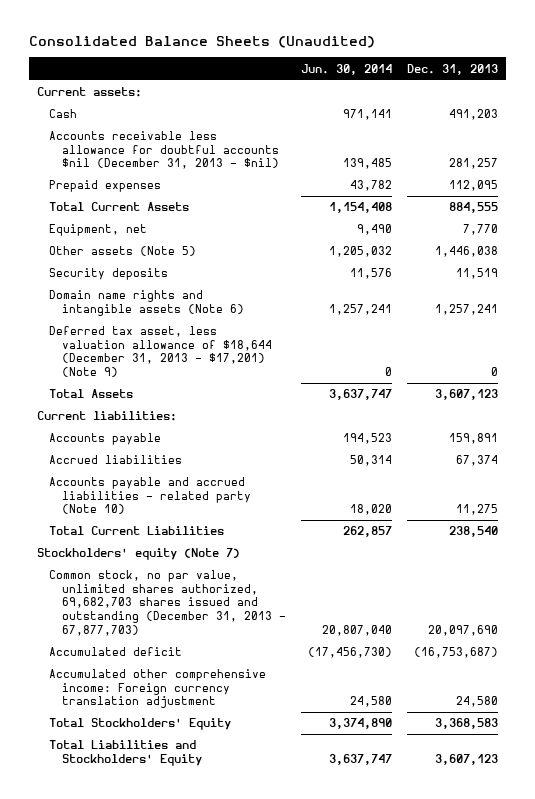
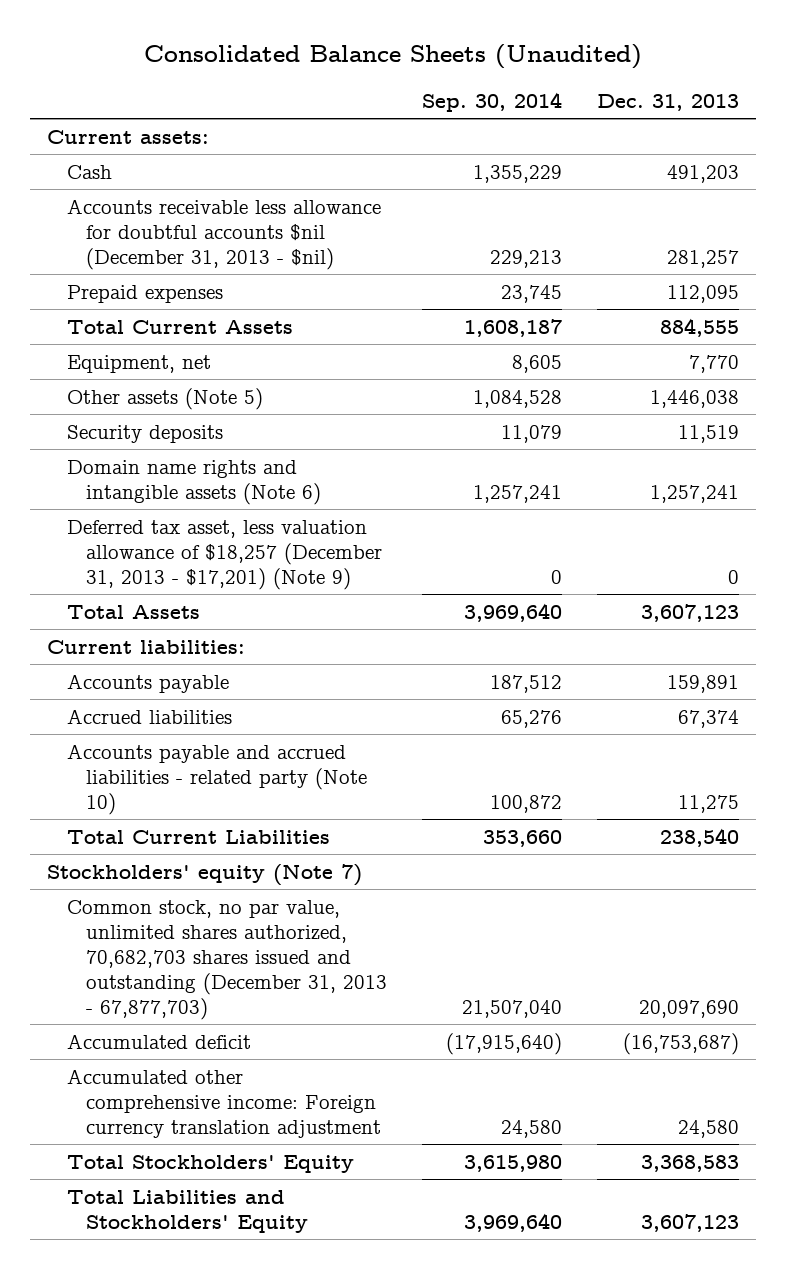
- | Jun. 30, 2014 | Dec. 31, 2013
+ | Sep. 30, 2014 | Dec. 31, 2013
- Deferred tax asset, less valuation allowance of $18,644 (December 31, 2013 - $17,201) (Note 9) | 0 | 0
+ Deferred tax asset, less valuation allowance of $18,257 (December 31, 2013 - $17,201) (Note 9) | 0 | 0
- Common stock, no par value, unlimited shares authorized, 69,682,703 shares issued and outstanding (December 31, 2013 - 67,877,703) | 20,807,040 | 20,097,690
+ Common stock, no par value, unlimited shares authorized, 70,682,703 shares issued and outstanding (December 31, 2013 - 67,877,703) | 21,507,040 | 20,097,690

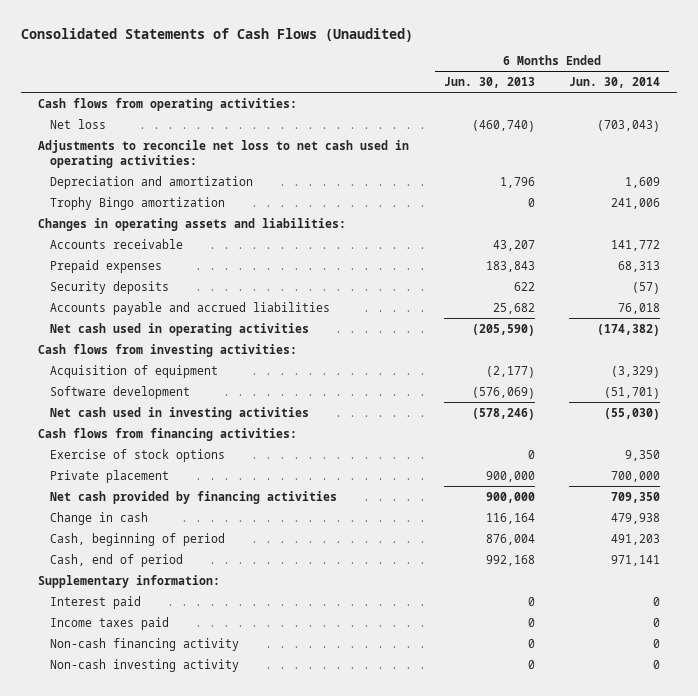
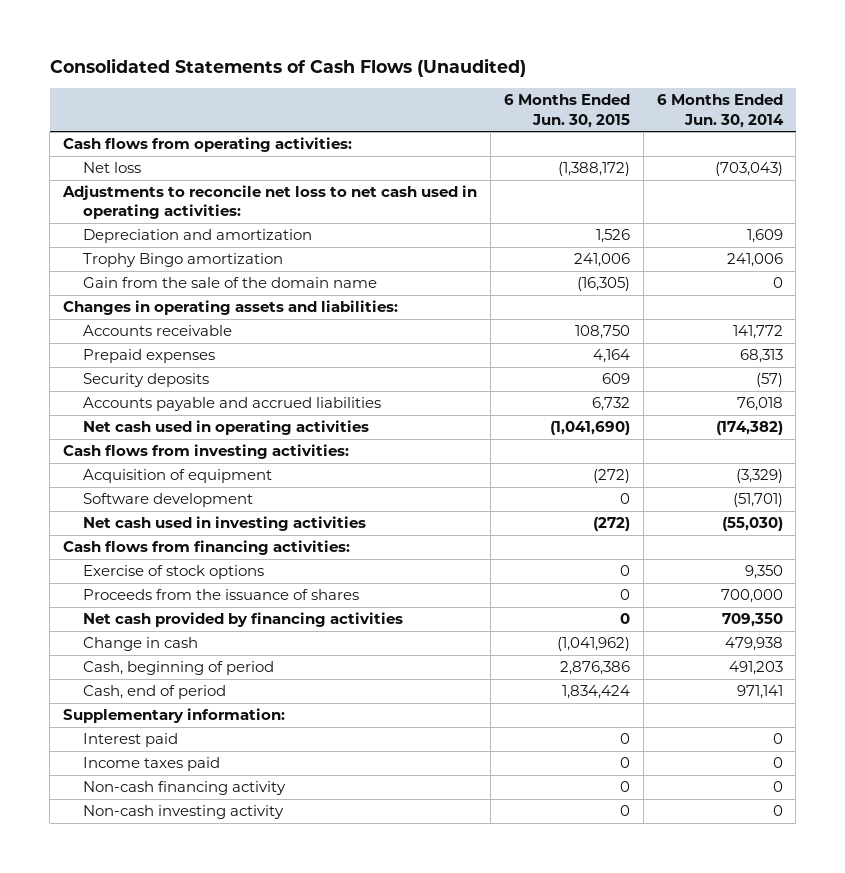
- | 6 Months Ended Jun. 30, 2013 | 6 Months Ended Jun. 30, 2014
+ | 6 Months Ended Jun. 30, 2015 | 6 Months Ended Jun. 30, 2014
+ Gain from the sale of the domain name | (16,305) | 0
- Private placement | 900,000 | 700,000
+ Proceeds from the issuance of shares | 0 | 700,000

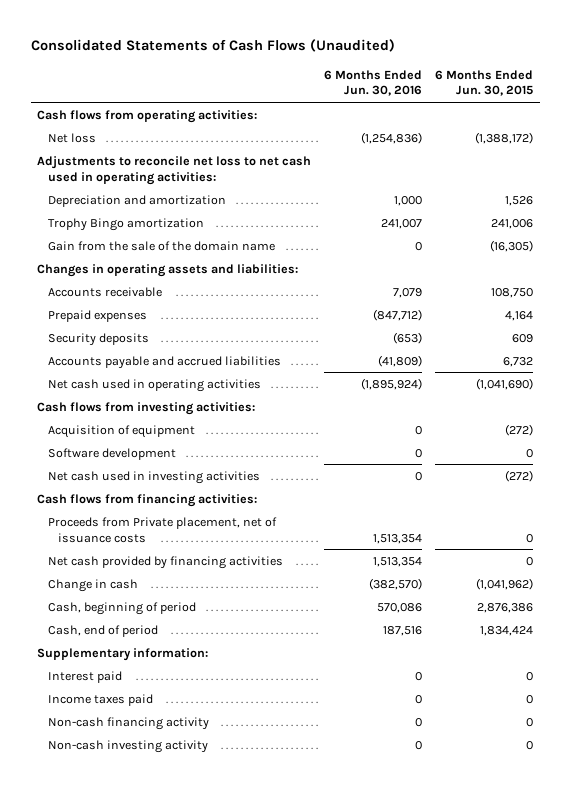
- | 6 Months Ended Jun. 30, 2015 | 6 Months Ended Jun. 30, 2014
+ | 6 Months Ended Jun. 30, 2016 | 6 Months Ended Jun. 30, 2015
- Exercise of stock options | 0 | 9,350
- Proceeds from the issuance of shares | 0 | 700,000
+ Proceeds from Private placement, net of issuance costs | 1,513,354 | 0

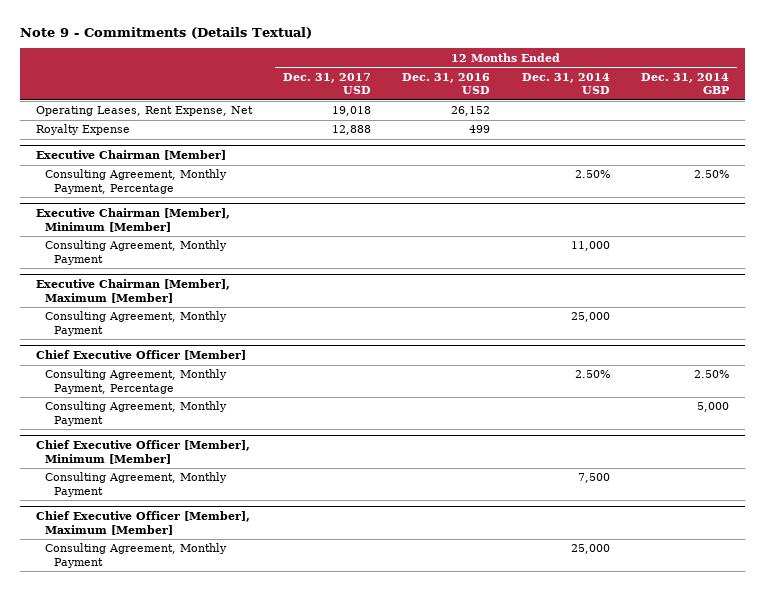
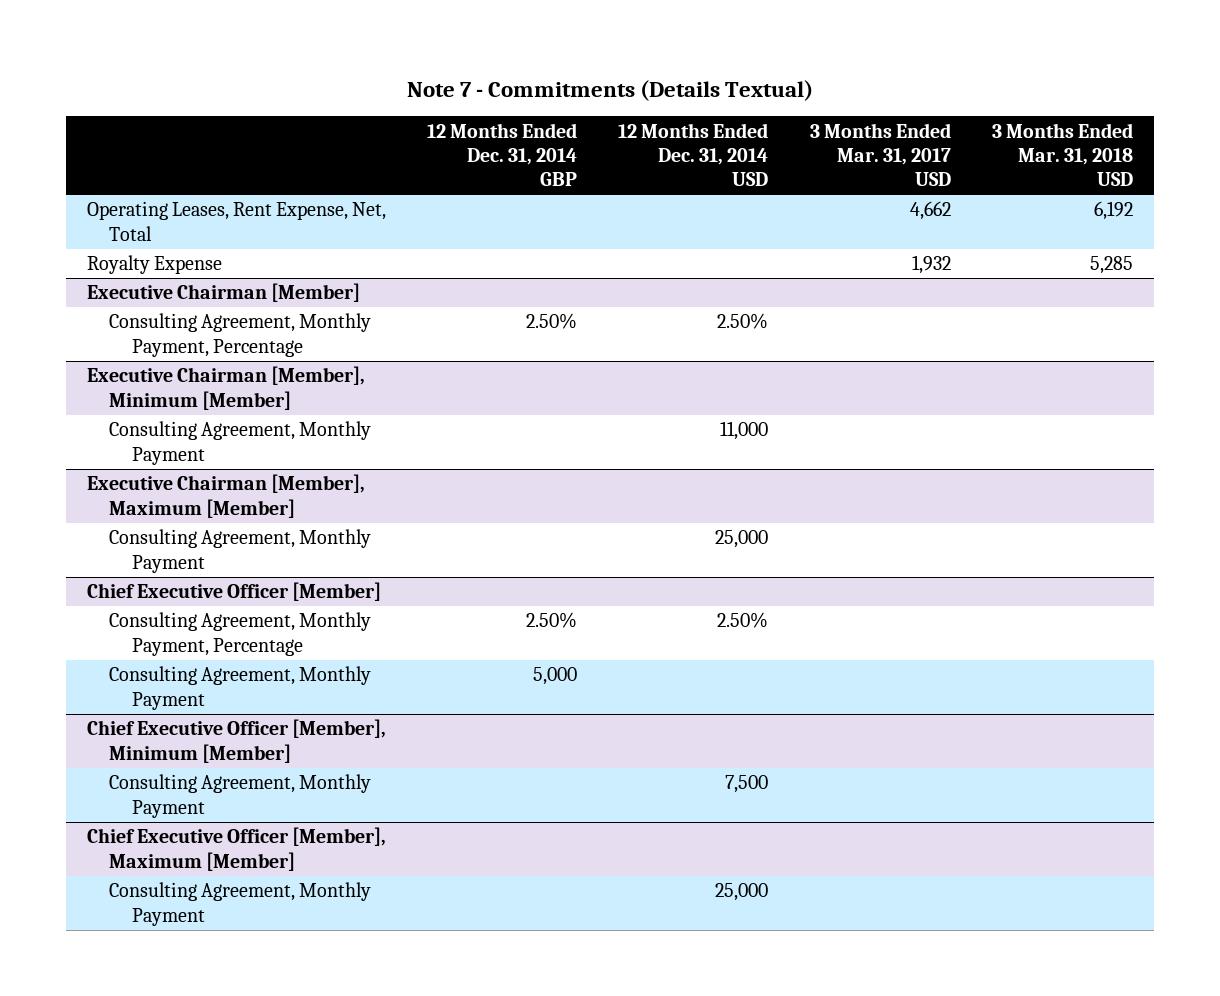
- Note 9 - Commitments (Details Textual)
+ Note 7 - Commitments (Details Textual)
- | 12 Months Ended Dec. 31, 2017 USD | 12 Months Ended Dec. 31, 2016 USD | 12 Months Ended Dec. 31, 2014 USD | 12 Months Ended Dec. 31, 2014 GBP
+ | 12 Months Ended Dec. 31, 2014 GBP | 12 Months Ended Dec. 31, 2014 USD | 3 Months Ended Mar. 31, 2017 USD | 3 Months Ended Mar. 31, 2018 USD
- Operating Leases, Rent Expense, Net | 19,018 | 26,152 | |
+ Operating Leases, Rent Expense, Net, Total | | | 4,662 | 6,192

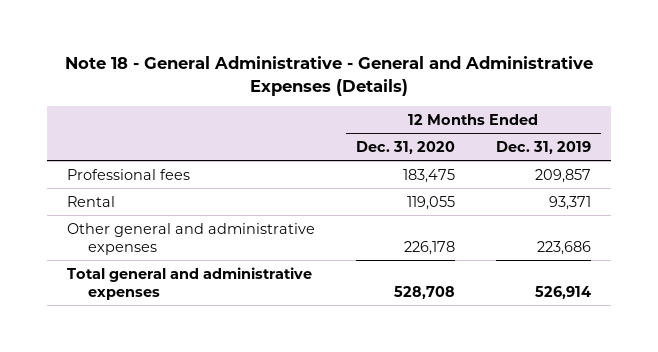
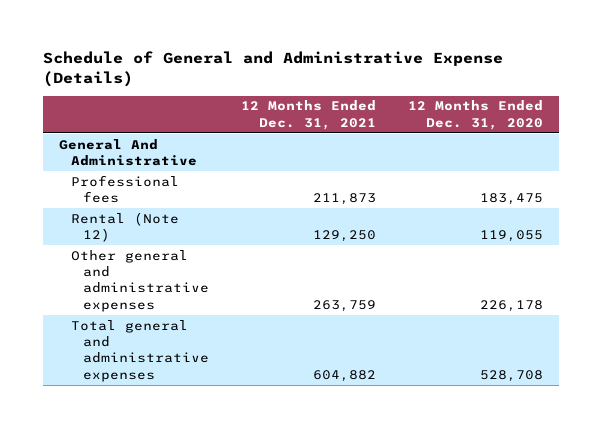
- Note 18 - General Administrative - General and Administrative Expenses (Details)
+ Schedule of General and Administrative Expense (Details)
- | 12 Months Ended Dec. 31, 2020 | 12 Months Ended Dec. 31, 2019
+ | 12 Months Ended Dec. 31, 2021 | 12 Months Ended Dec. 31, 2020
+ General And Administrative
- Rental | 119,055 | 93,371
+ Rental (Note 12) | 129,250 | 119,055

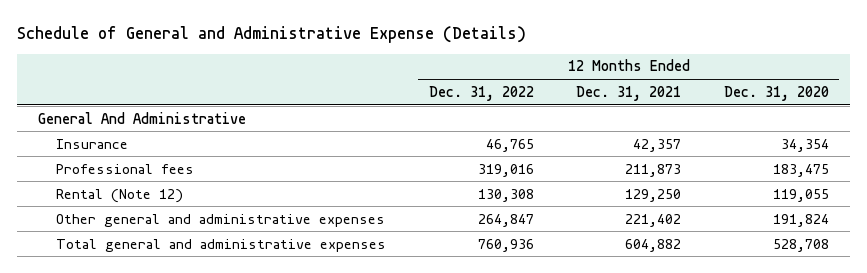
- | 12 Months Ended Dec. 31, 2021 | 12 Months Ended Dec. 31, 2020
+ | 12 Months Ended Dec. 31, 2022 | 12 Months Ended Dec. 31, 2021 | 12 Months Ended Dec. 31, 2020
+ Insurance | 46,765 | 42,357 | 34,354
- Other general and administrative expenses | 263,759 | 226,178
+ Other general and administrative expenses | 264,847 | 221,402 | 191,824

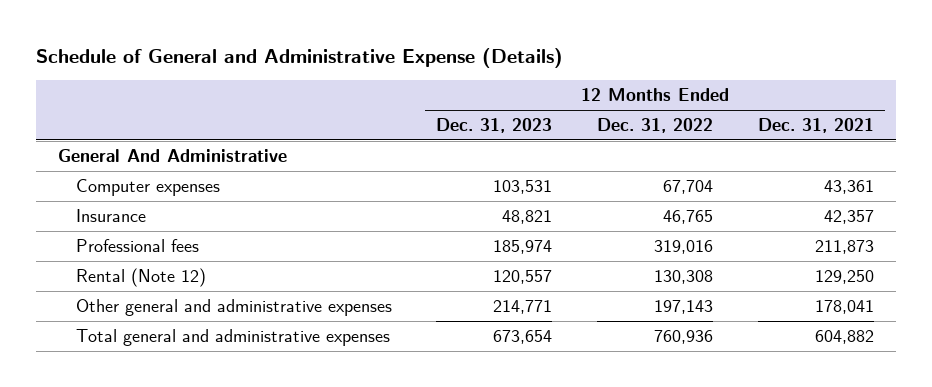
- | 12 Months Ended Dec. 31, 2022 | 12 Months Ended Dec. 31, 2021 | 12 Months Ended Dec. 31, 2020
+ | 12 Months Ended Dec. 31, 2023 | 12 Months Ended Dec. 31, 2022 | 12 Months Ended Dec. 31, 2021
+ Computer expenses | 103,531 | 67,704 | 43,361
- Other general and administrative expenses | 264,847 | 221,402 | 191,824
+ Other general and administrative expenses | 214,771 | 197,143 | 178,041

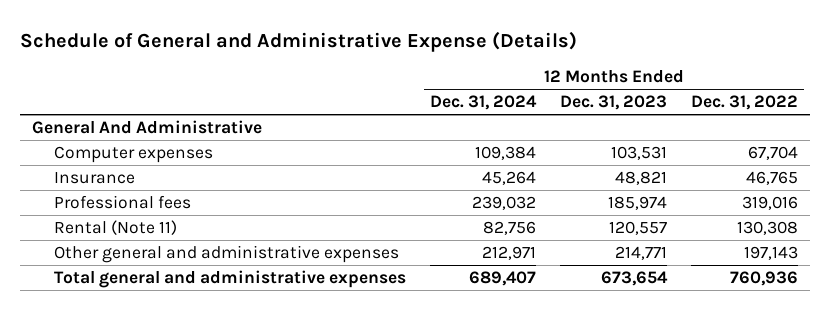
- | 12 Months Ended Dec. 31, 2023 | 12 Months Ended Dec. 31, 2022 | 12 Months Ended Dec. 31, 2021
+ | 12 Months Ended Dec. 31, 2024 | 12 Months Ended Dec. 31, 2023 | 12 Months Ended Dec. 31, 2022
- Rental (Note 12) | 120,557 | 130,308 | 129,250
+ Rental (Note 11) | 82,756 | 120,557 | 130,308

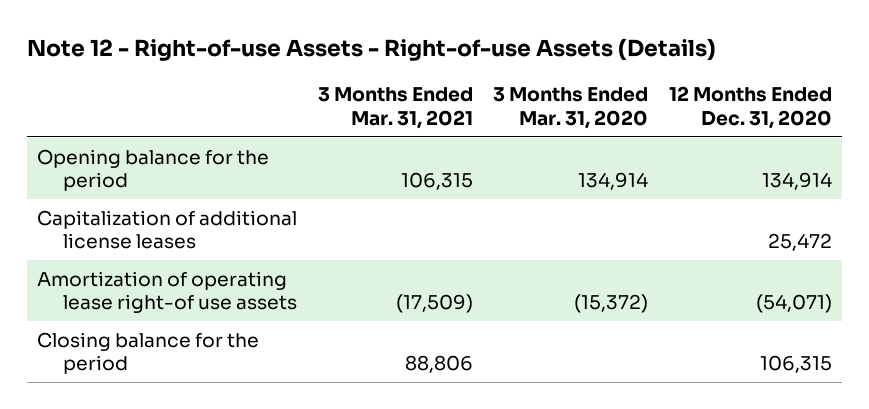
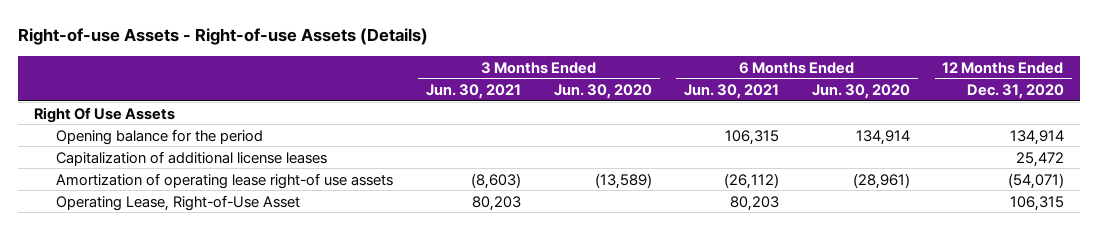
- Note 12 - Right-of-use Assets - Right-of-use Assets (Details)
+ Right-of-use Assets - Right-of-use Assets (Details)
- | 3 Months Ended Mar. 31, 2021 | 3 Months Ended Mar. 31, 2020 | 12 Months Ended Dec. 31, 2020
+ | 3 Months Ended Jun. 30, 2021 | 3 Months Ended Jun. 30, 2020 | 6 Months Ended Jun. 30, 2021 | 6 Months Ended Jun. 30, 2020 | 12 Months Ended Dec. 31, 2020
+ Right Of Use Assets
- Closing balance for the period | 88,806 | | 106,315
+ Operating Lease, Right-of-Use Asset | 80,203 | | 80,203 | | 106,315

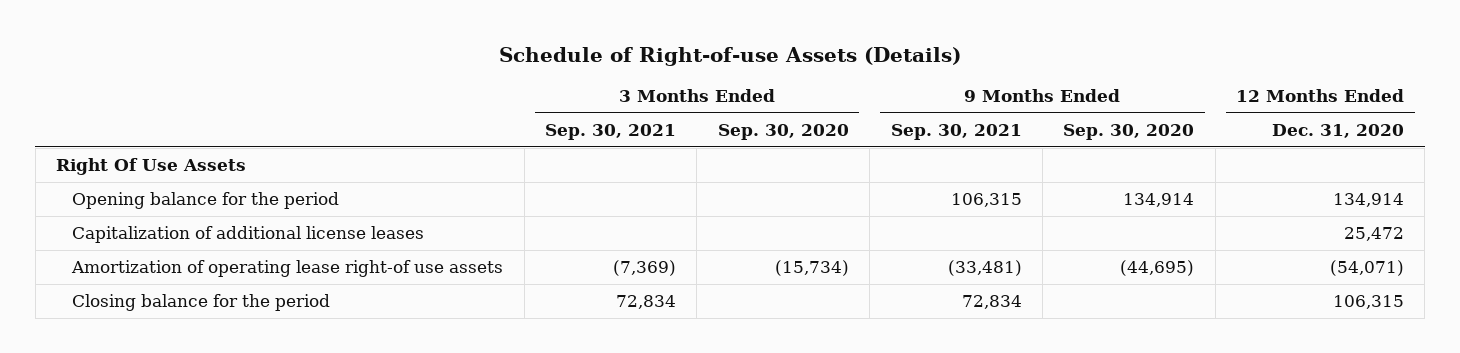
- Right-of-use Assets - Right-of-use Assets (Details)
+ Schedule of Right-of-use Assets (Details)
- | 3 Months Ended Jun. 30, 2021 | 3 Months Ended Jun. 30, 2020 | 6 Months Ended Jun. 30, 2021 | 6 Months Ended Jun. 30, 2020 | 12 Months Ended Dec. 31, 2020
+ | 3 Months Ended Sep. 30, 2021 | 3 Months Ended Sep. 30, 2020 | 9 Months Ended Sep. 30, 2021 | 9 Months Ended Sep. 30, 2020 | 12 Months Ended Dec. 31, 2020
- Operating Lease, Right-of-Use Asset | 80,203 | | 80,203 | | 106,315
+ Closing balance for the period | 72,834 | | 72,834 | | 106,315

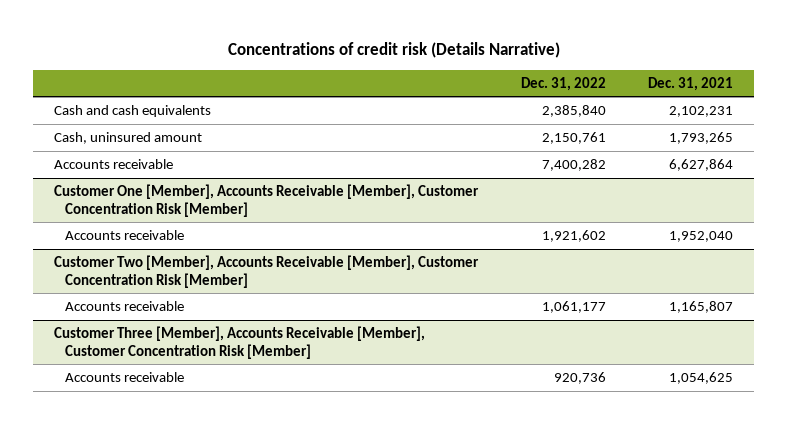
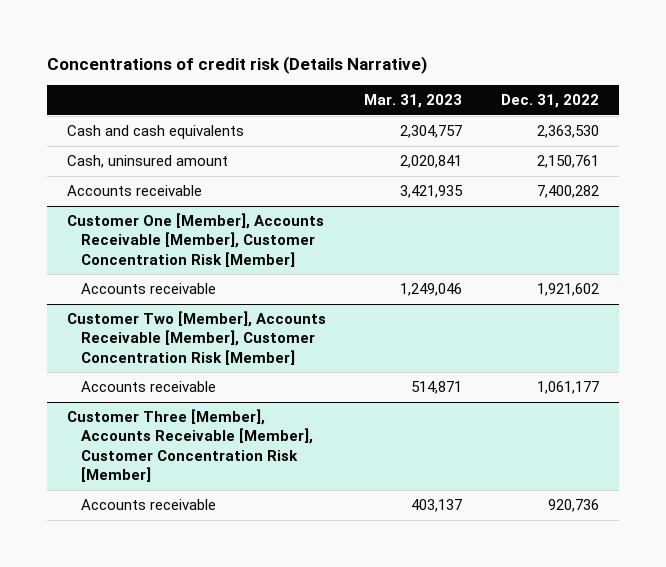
- | Dec. 31, 2022 | Dec. 31, 2021
+ | Mar. 31, 2023 | Dec. 31, 2022
- Cash and cash equivalents | 2,385,840 | 2,102,231
+ Cash and cash equivalents | 2,304,757 | 2,363,530

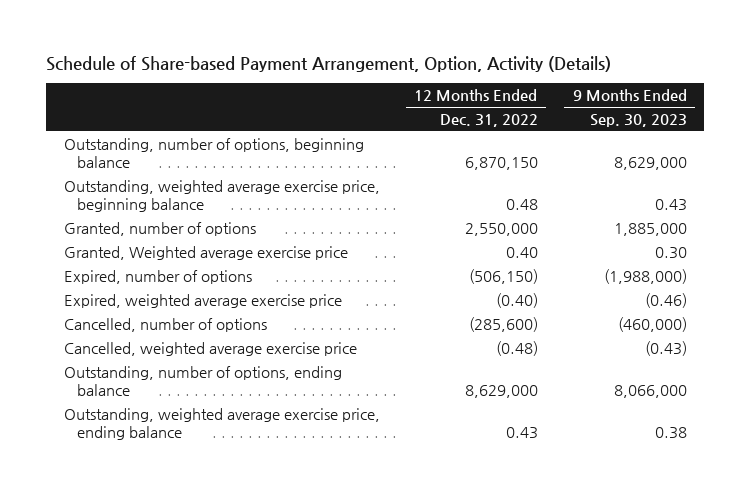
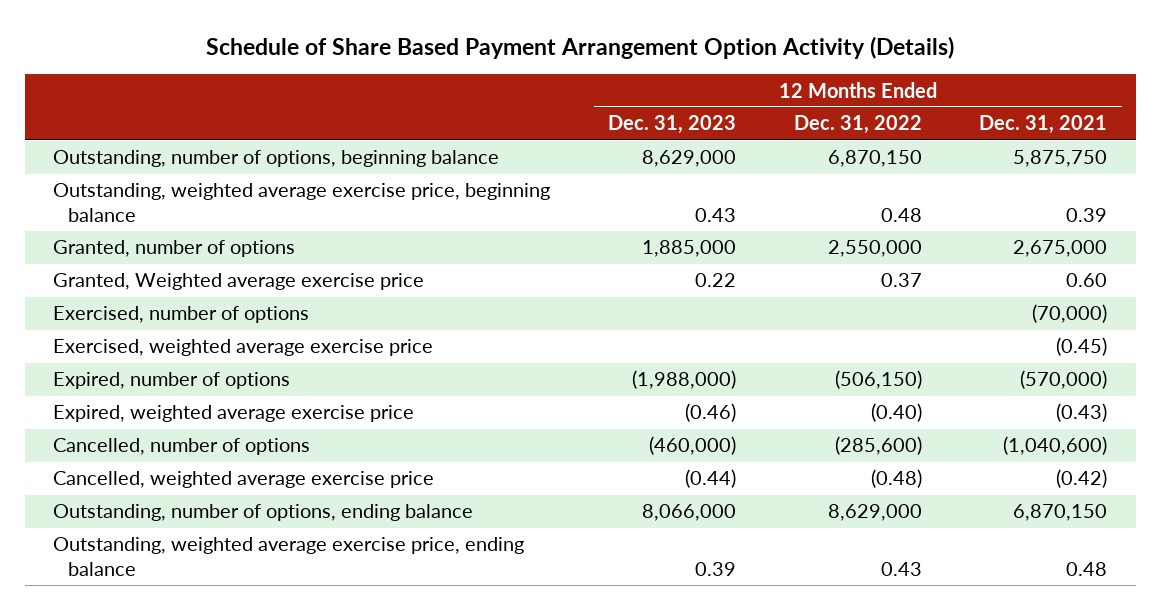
- Schedule of Share-based Payment Arrangement, Option, Activity (Details)
+ Schedule of Share Based Payment Arrangement Option Activity (Details)
- | 12 Months Ended Dec. 31, 2022 | 9 Months Ended Sep. 30, 2023
+ | 12 Months Ended Dec. 31, 2023 | 12 Months Ended Dec. 31, 2022 | 12 Months Ended Dec. 31, 2021
- Granted, Weighted average exercise price | 0.40 | 0.30
+ Granted, Weighted average exercise price | 0.22 | 0.37 | 0.60
+ Exercised, number of options | | | (70,000)
+ Exercised, weighted average exercise price | | | (0.45)

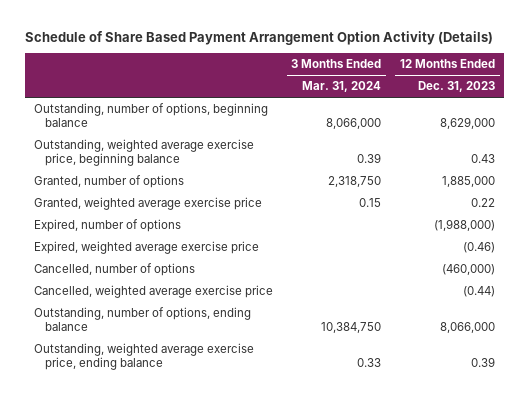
- | 12 Months Ended Dec. 31, 2023 | 12 Months Ended Dec. 31, 2022 | 12 Months Ended Dec. 31, 2021
+ | 3 Months Ended Mar. 31, 2024 | 12 Months Ended Dec. 31, 2023
- Granted, Weighted average exercise price | 0.22 | 0.37 | 0.60
- Exercised, number of options | | | (70,000)
- Exercised, weighted average exercise price | | | (0.45)
+ Granted, weighted average exercise price | 0.15 | 0.22

